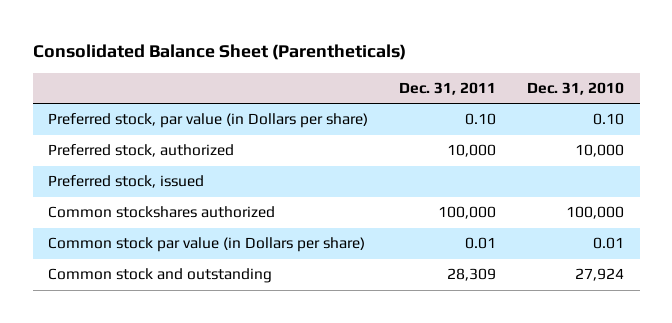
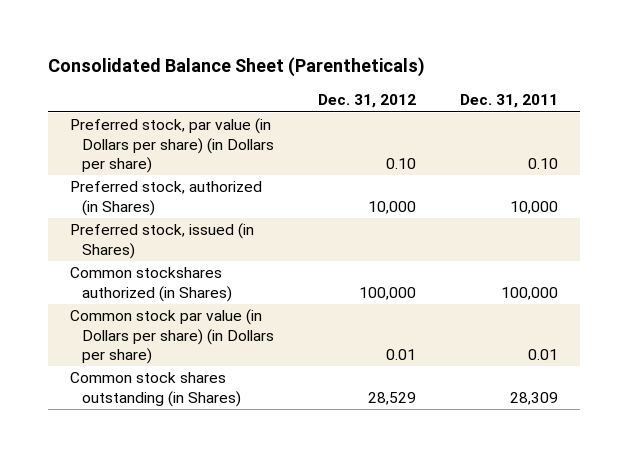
- | Dec. 31, 2011 | Dec. 31, 2010
+ | Dec. 31, 2012 | Dec. 31, 2011
- Preferred stock, par value (in Dollars per share) | 0.10 | 0.10
- Preferred stock, authorized | 10,000 | 10,000
- Preferred stock, issued
- Common stockshares authorized | 100,000 | 100,000
- Common stock par value (in Dollars per share) | 0.01 | 0.01
- Common stock and outstanding | 28,309 | 27,924
+ Preferred stock, par value (in Dollars per share) (in Dollars per share) | 0.10 | 0.10
+ Preferred stock, authorized (in Shares) | 10,000 | 10,000
+ Preferred stock, issued (in Shares)
+ Common stockshares authorized (in Shares) | 100,000 | 100,000
+ Common stock par value (in Dollars per share) (in Dollars per share) | 0.01 | 0.01
+ Common stock shares outstanding (in Shares) | 28,529 | 28,309

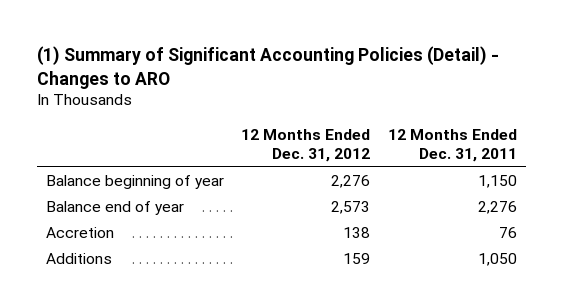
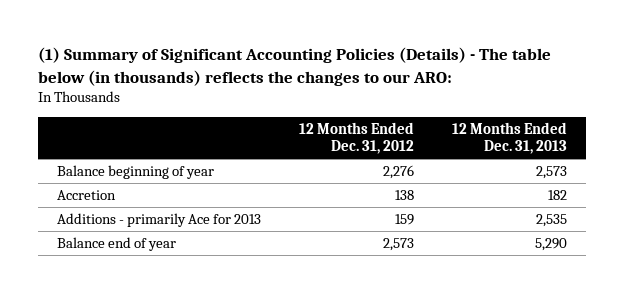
- (1) Summary of Significant Accounting Policies (Detail) - Changes to ARO
+ (1) Summary of Significant Accounting Policies (Details) - The table below (in thousands) reflects the changes to our ARO:
- | 12 Months Ended Dec. 31, 2012 | 12 Months Ended Dec. 31, 2011
+ | 12 Months Ended Dec. 31, 2012 | 12 Months Ended Dec. 31, 2013
- Additions | 159 | 1,050
+ Additions - primarily Ace for 2013 | 159 | 2,535
moved down: Balance end of year | 2,573 | 5,290

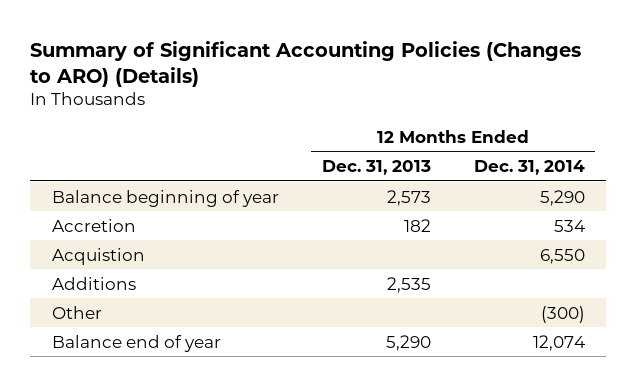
- (1) Summary of Significant Accounting Policies (Details) - The table below (in thousands) reflects the changes to our ARO:
+ Summary of Significant Accounting Policies (Changes to ARO) (Details)
- | 12 Months Ended Dec. 31, 2012 | 12 Months Ended Dec. 31, 2013
+ | 12 Months Ended Dec. 31, 2013 | 12 Months Ended Dec. 31, 2014
- Additions - primarily Ace for 2013 | 159 | 2,535
+ Acquistion | | 6,550
+ Additions | 2,535 |
+ Other | | (300)

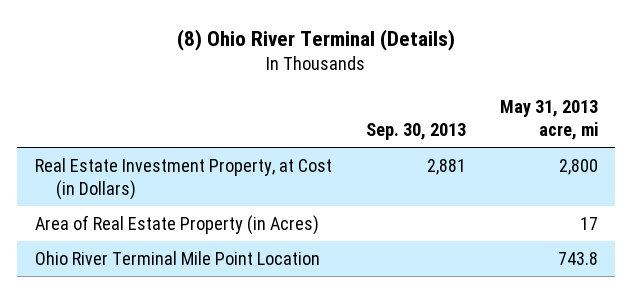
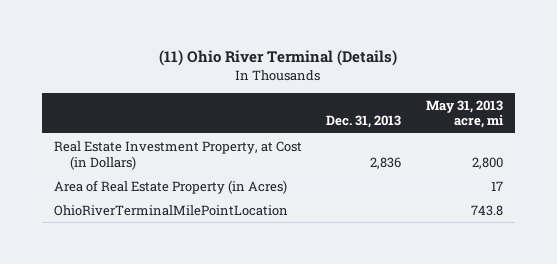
- (8) Ohio River Terminal (Details)
+ (11) Ohio River Terminal (Details)
- | Sep. 30, 2013 | May 31, 2013 acre, mi
+ | Dec. 31, 2013 | May 31, 2013 acre, mi
- Ohio River Terminal Mile Point Location | | 743.8
+ OhioRiverTerminalMilePointLocation | | 743.8

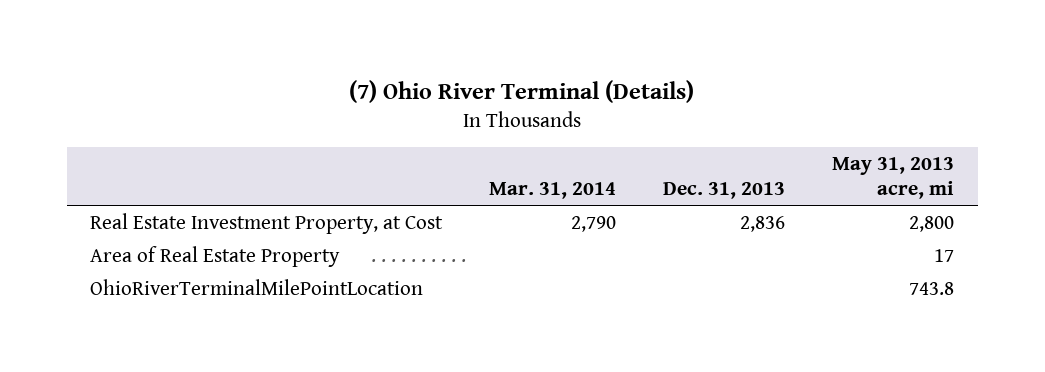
- (11) Ohio River Terminal (Details)
+ (7) Ohio River Terminal (Details)
- | Dec. 31, 2013 | May 31, 2013 acre, mi
+ | Mar. 31, 2014 | Dec. 31, 2013 | May 31, 2013 acre, mi
- Real Estate Investment Property, at Cost (in Dollars) | 2,836 | 2,800
- Area of Real Estate Property (in Acres) | | 17
+ Real Estate Investment Property, at Cost | 2,790 | 2,836 | 2,800
+ Area of Real Estate Property | | | 17

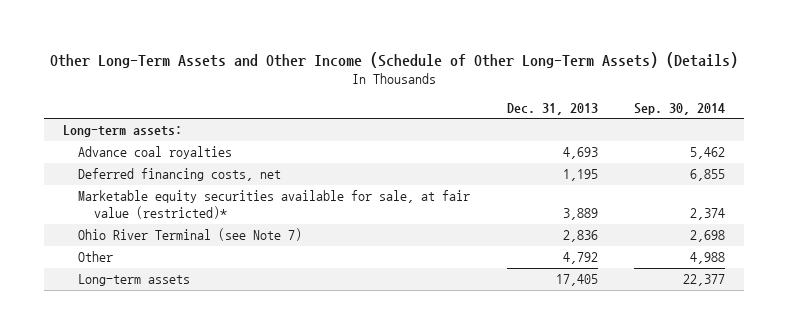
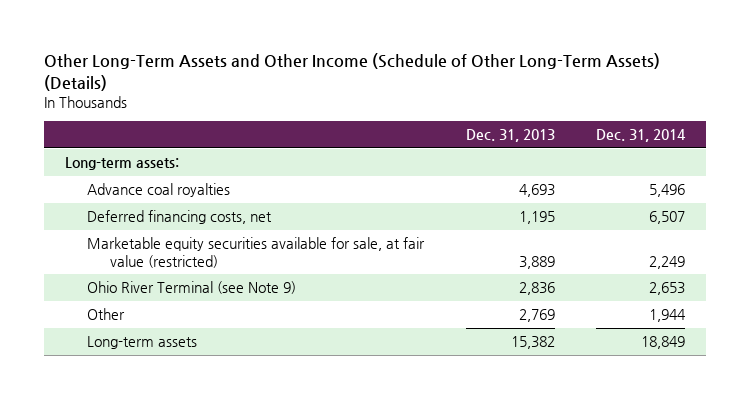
- | Dec. 31, 2013 | Sep. 30, 2014
+ | Dec. 31, 2013 | Dec. 31, 2014
- Marketable equity securities available for sale, at fair value (restricted)* | 3,889 | 2,374
- Ohio River Terminal (see Note 7) | 2,836 | 2,698
- Other | 4,792 | 4,988
- Long-term assets | 17,405 | 22,377
+ Marketable equity securities available for sale, at fair value (restricted) | 3,889 | 2,249
+ Ohio River Terminal (see Note 9) | 2,836 | 2,653
+ Other | 2,769 | 1,944
+ Long-term assets | 15,382 | 18,849

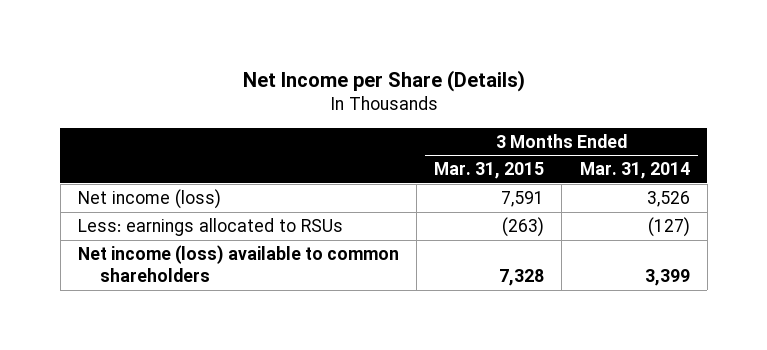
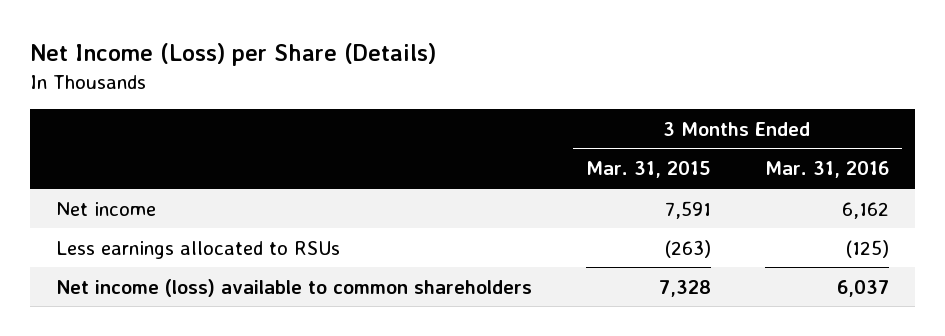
- Net Income per Share (Details)
+ Net Income (Loss) per Share (Details)
- | 3 Months Ended Mar. 31, 2015 | 3 Months Ended Mar. 31, 2014
+ | 3 Months Ended Mar. 31, 2015 | 3 Months Ended Mar. 31, 2016
- Net income (loss) | 7,591 | 3,526
- Less: earnings allocated to RSUs | (263) | (127)
+ Net income | 7,591 | 6,162
+ Less earnings allocated to RSUs | (263) | (125)

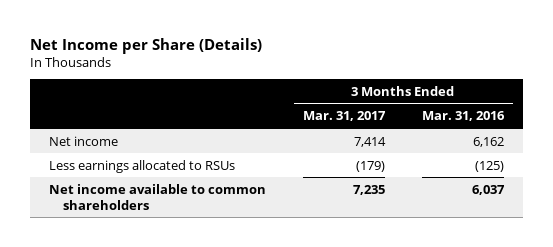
- Net Income (Loss) per Share (Details)
+ Net Income per Share (Details)
- | 3 Months Ended Mar. 31, 2015 | 3 Months Ended Mar. 31, 2016
+ | 3 Months Ended Mar. 31, 2017 | 3 Months Ended Mar. 31, 2016
- Net income (loss) available to common shareholders | 7,328 | 6,037
+ Net income available to common shareholders | 7,235 | 6,037

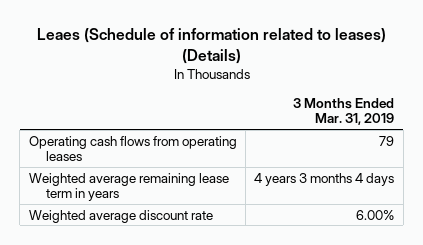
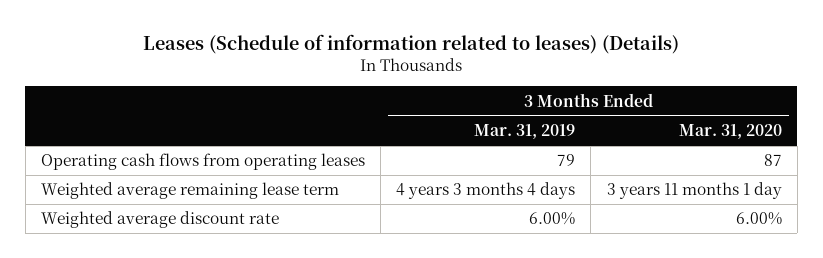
- Leaes (Schedule of information related to leases) (Details)
+ Leases (Schedule of information related to leases) (Details)
- | 3 Months Ended Mar. 31, 2019
+ | 3 Months Ended Mar. 31, 2019 | 3 Months Ended Mar. 31, 2020
- Weighted average remaining lease term in years | 4 years 3 months 4 days
+ Weighted average remaining lease term | 4 years 3 months 4 days | 3 years 11 months 1 day

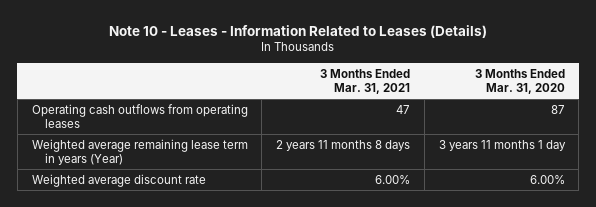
- Leases (Schedule of information related to leases) (Details)
+ Note 10 - Leases - Information Related to Leases (Details)
- | 3 Months Ended Mar. 31, 2019 | 3 Months Ended Mar. 31, 2020
+ | 3 Months Ended Mar. 31, 2021 | 3 Months Ended Mar. 31, 2020
- Operating cash flows from operating leases | 79 | 87
- Weighted average remaining lease term | 4 years 3 months 4 days | 3 years 11 months 1 day
+ Operating cash outflows from operating leases | 47 | 87
+ Weighted average remaining lease term in years (Year) | 2 years 11 months 8 days | 3 years 11 months 1 day

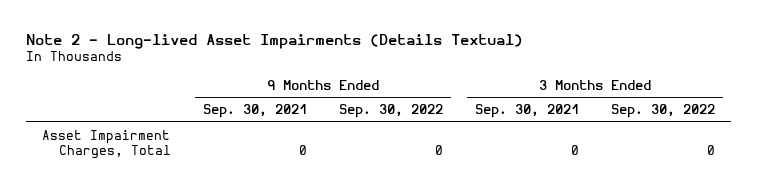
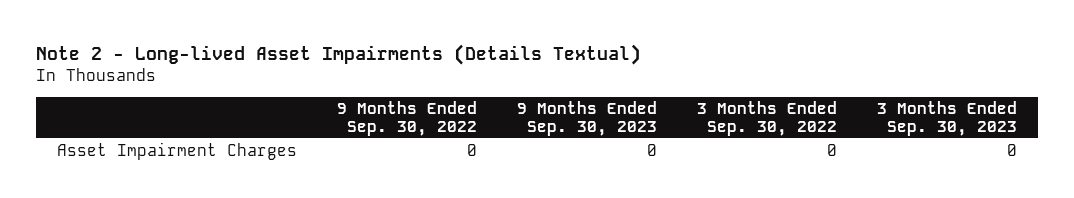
- | 9 Months Ended Sep. 30, 2021 | 9 Months Ended Sep. 30, 2022 | 3 Months Ended Sep. 30, 2021 | 3 Months Ended Sep. 30, 2022
+ | 9 Months Ended Sep. 30, 2022 | 9 Months Ended Sep. 30, 2023 | 3 Months Ended Sep. 30, 2022 | 3 Months Ended Sep. 30, 2023
- Asset Impairment Charges, Total | 0 | 0 | 0 | 0
+ Asset Impairment Charges | 0 | 0 | 0 | 0

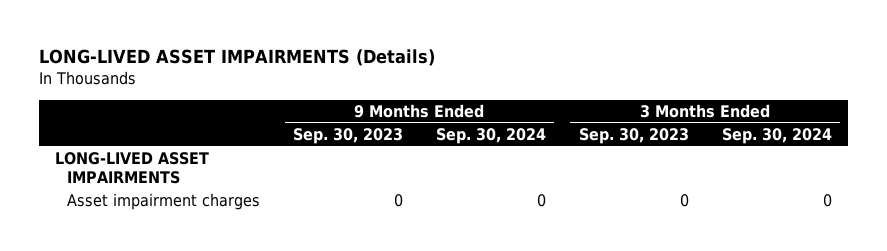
- Note 2 - Long-lived Asset Impairments (Details Textual)
+ LONG-LIVED ASSET IMPAIRMENTS (Details)
- | 9 Months Ended Sep. 30, 2022 | 9 Months Ended Sep. 30, 2023 | 3 Months Ended Sep. 30, 2022 | 3 Months Ended Sep. 30, 2023
+ | 9 Months Ended Sep. 30, 2023 | 9 Months Ended Sep. 30, 2024 | 3 Months Ended Sep. 30, 2023 | 3 Months Ended Sep. 30, 2024
- Asset Impairment Charges | 0 | 0 | 0 | 0
+ LONG-LIVED ASSET IMPAIRMENTS
+ Asset impairment charges | 0 | 0 | 0 | 0

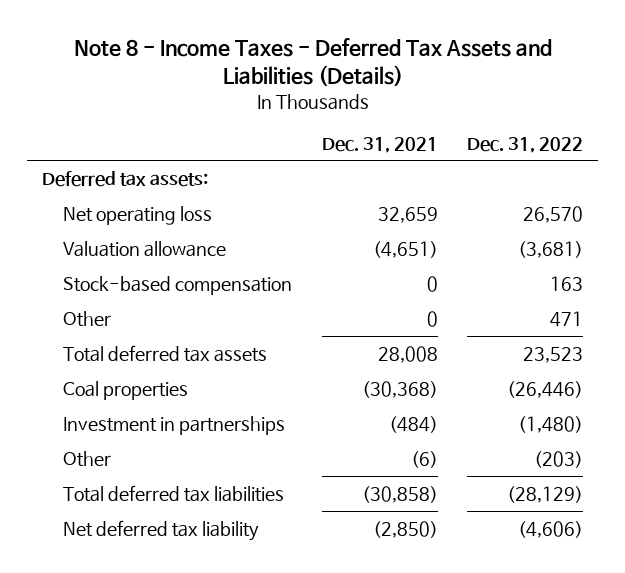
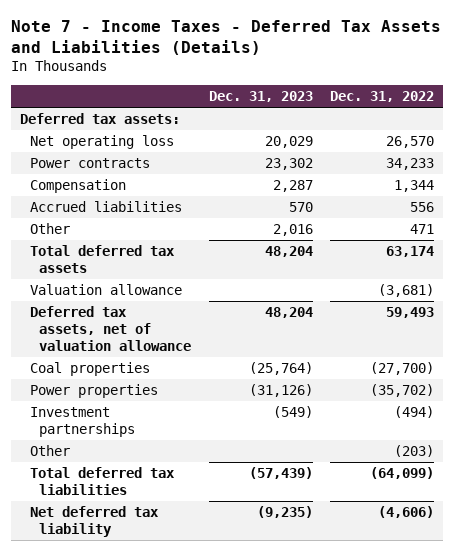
- Note 8 - Income Taxes - Deferred Tax Assets and Liabilities (Details)
+ Note 7 - Income Taxes - Deferred Tax Assets and Liabilities (Details)
- | Dec. 31, 2021 | Dec. 31, 2022
+ | Dec. 31, 2023 | Dec. 31, 2022
- Stock-based compensation | 0 | 163
+ Power contracts | 23,302 | 34,233
+ Compensation | 2,287 | 1,344
+ Accrued liabilities | 570 | 556
- Total deferred tax assets | 28,008 | 23,523
- Coal properties | (30,368) | (26,446)
- Investment in partnerships | (484) | (1,480)
+ Total deferred tax assets | 48,204 | 63,174
moved down: Valuation allowance | | (3,681)
+ Deferred tax assets, net of valuation allowance | 48,204 | 59,493
+ Coal properties | (25,764) | (27,700)
+ Power properties | (31,126) | (35,702)
+ Investment partnerships | (549) | (494)
- Total deferred tax liabilities | (30,858) | (28,129)
+ Total deferred tax liabilities | (57,439) | (64,099)

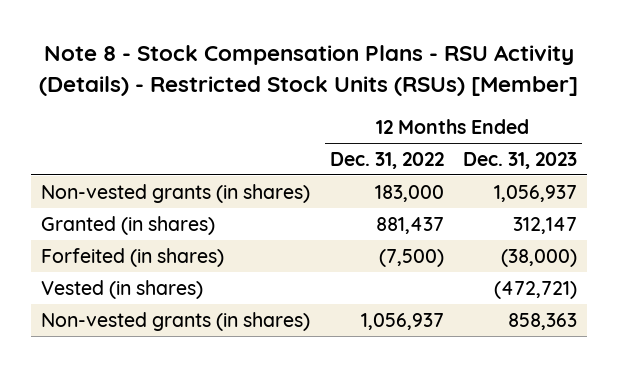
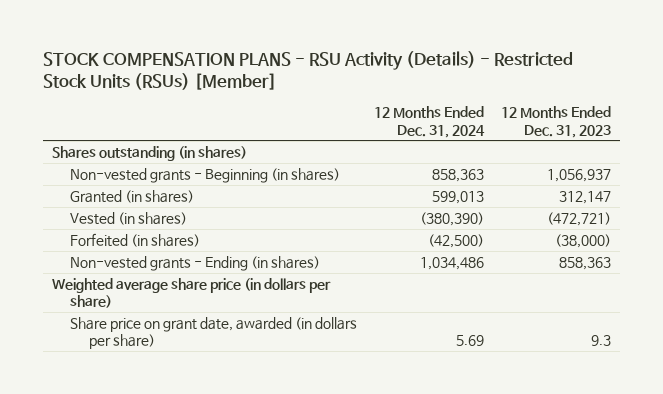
- Note 8 - Stock Compensation Plans - RSU Activity (Details) - Restricted Stock Units (RSUs) [Member]
+ STOCK COMPENSATION PLANS - RSU Activity (Details) - Restricted Stock Units (RSUs) [Member]
- | 12 Months Ended Dec. 31, 2022 | 12 Months Ended Dec. 31, 2023
+ | 12 Months Ended Dec. 31, 2024 | 12 Months Ended Dec. 31, 2023
- Non-vested grants (in shares) | 183,000 | 1,056,937
+ Shares outstanding (in shares)
+ Non-vested grants - Beginning (in shares) | 858,363 | 1,056,937
- Non-vested grants (in shares) | 1,056,937 | 858,363
moved down: Forfeited (in shares) | (42,500) | (38,000)
+ Non-vested grants - Ending (in shares) | 1,034,486 | 858,363
+ Weighted average share price (in dollars per share)
+ Share price on grant date, awarded (in dollars per share) | 5.69 | 9.3

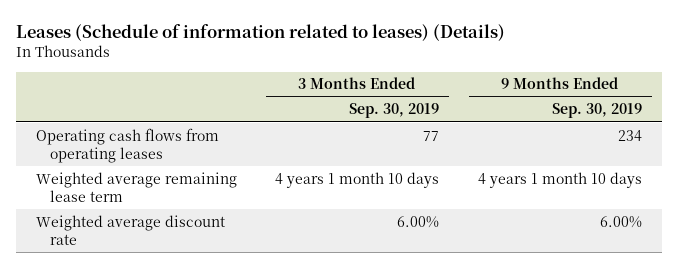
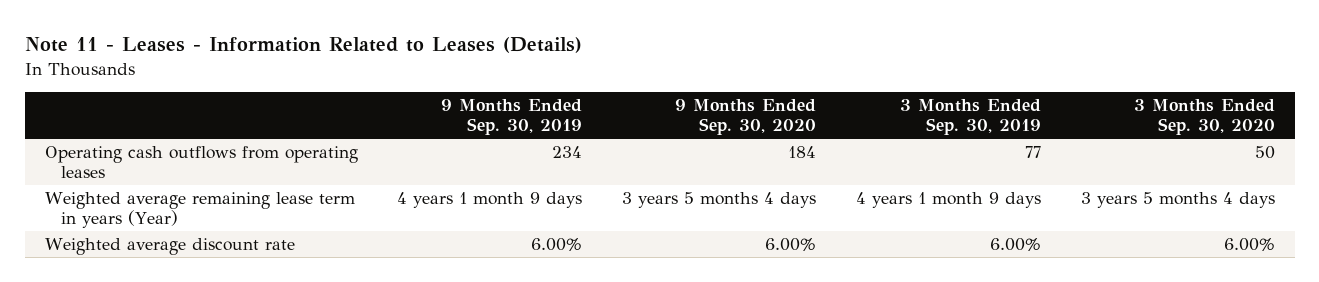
- Leases (Schedule of information related to leases) (Details)
+ Note 11 - Leases - Information Related to Leases (Details)
- | 3 Months Ended Sep. 30, 2019 | 9 Months Ended Sep. 30, 2019
+ | 9 Months Ended Sep. 30, 2019 | 9 Months Ended Sep. 30, 2020 | 3 Months Ended Sep. 30, 2019 | 3 Months Ended Sep. 30, 2020
- Operating cash flows from operating leases | 77 | 234
- Weighted average remaining lease term | 4 years 1 month 10 days | 4 years 1 month 10 days
+ Operating cash outflows from operating leases | 234 | 184 | 77 | 50
+ Weighted average remaining lease term in years (Year) | 4 years 1 month 9 days | 3 years 5 months 4 days | 4 years 1 month 9 days | 3 years 5 months 4 days

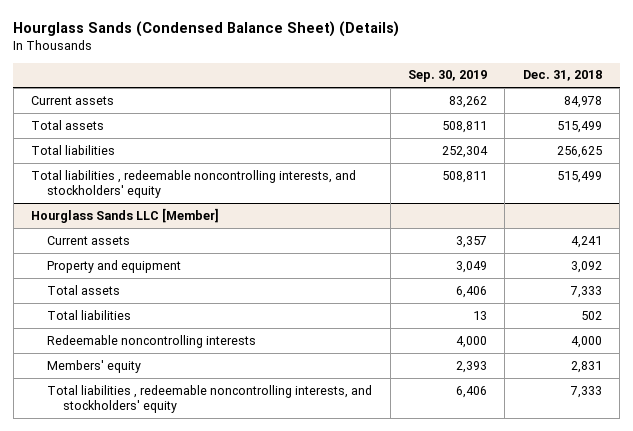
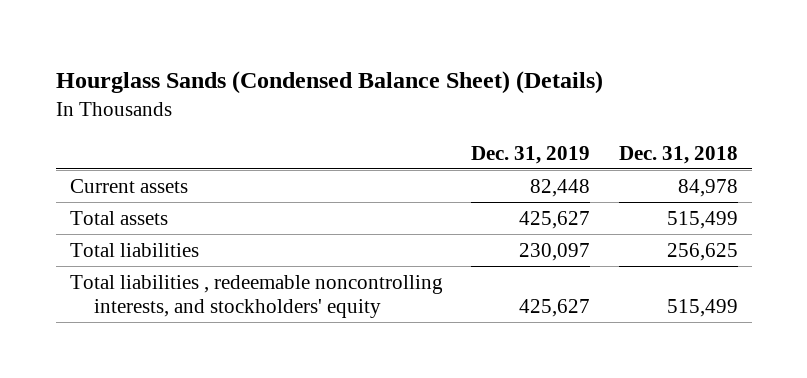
- | Sep. 30, 2019 | Dec. 31, 2018
+ | Dec. 31, 2019 | Dec. 31, 2018
- Hourglass Sands LLC [Member]
- Current assets | 3,357 | 4,241
- Property and equipment | 3,049 | 3,092
- Total assets | 6,406 | 7,333
- Total liabilities | 13 | 502
- Redeemable noncontrolling interests | 4,000 | 4,000
- Members' equity | 2,393 | 2,831
- Total liabilities , redeemable noncontrolling interests, and stockholders' equity | 6,406 | 7,333

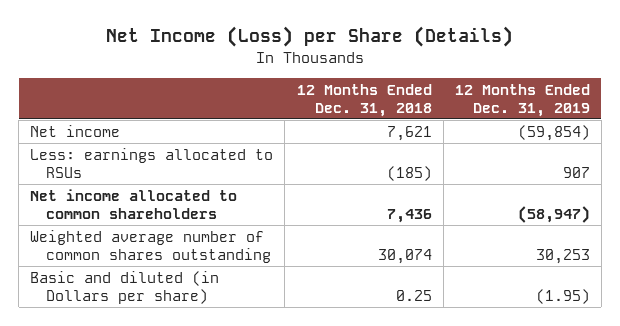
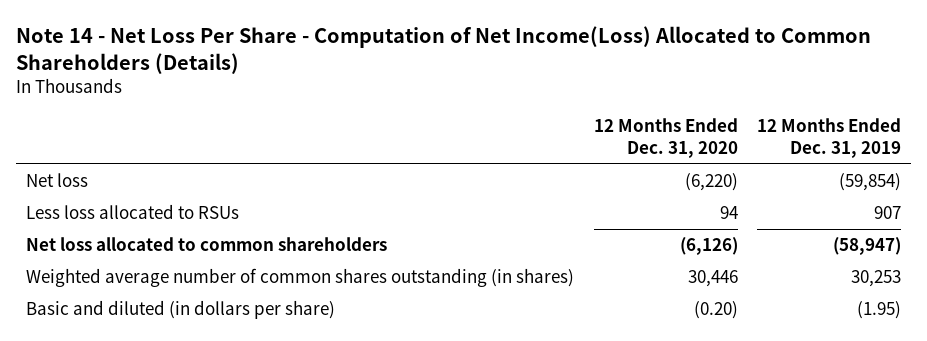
- Net Income (Loss) per Share (Details)
+ Note 14 - Net Loss Per Share - Computation of Net Income(Loss) Allocated to Common Shareholders (Details)
- | 12 Months Ended Dec. 31, 2018 | 12 Months Ended Dec. 31, 2019
+ | 12 Months Ended Dec. 31, 2020 | 12 Months Ended Dec. 31, 2019
- Net income | 7,621 | (59,854)
- Less: earnings allocated to RSUs | (185) | 907
- Net income allocated to common shareholders | 7,436 | (58,947)
- Weighted average number of common shares outstanding | 30,074 | 30,253
- Basic and diluted (in Dollars per share) | 0.25 | (1.95)
+ Net loss | (6,220) | (59,854)
+ Less loss allocated to RSUs | 94 | 907
+ Net loss allocated to common shareholders | (6,126) | (58,947)
+ Weighted average number of common shares outstanding (in shares) | 30,446 | 30,253
+ Basic and diluted (in dollars per share) | (0.20) | (1.95)

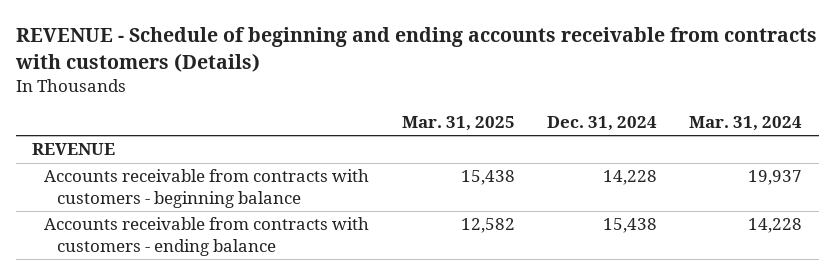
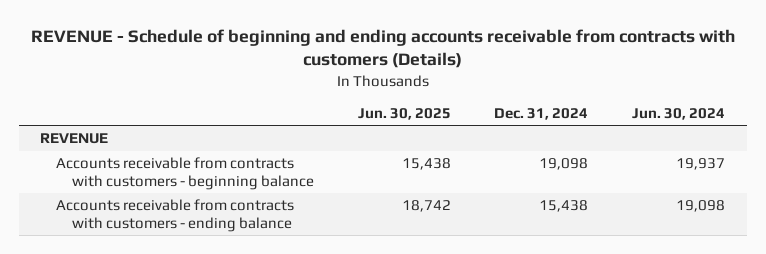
- | Mar. 31, 2025 | Dec. 31, 2024 | Mar. 31, 2024
+ | Jun. 30, 2025 | Dec. 31, 2024 | Jun. 30, 2024
- Accounts receivable from contracts with customers - beginning balance | 15,438 | 14,228 | 19,937
+ Accounts receivable from contracts with customers - beginning balance | 15,438 | 19,098 | 19,937

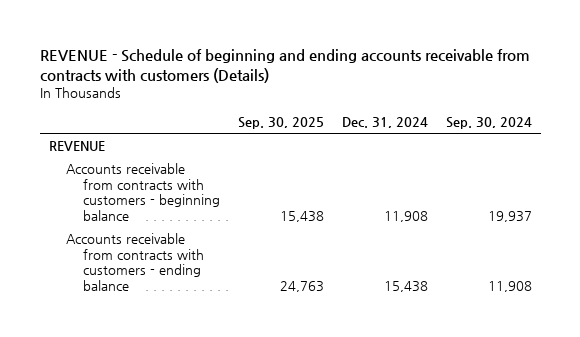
- | Jun. 30, 2025 | Dec. 31, 2024 | Jun. 30, 2024
+ | Sep. 30, 2025 | Dec. 31, 2024 | Sep. 30, 2024
- Accounts receivable from contracts with customers - beginning balance | 15,438 | 19,098 | 19,937
+ Accounts receivable from contracts with customers - beginning balance | 15,438 | 11,908 | 19,937

